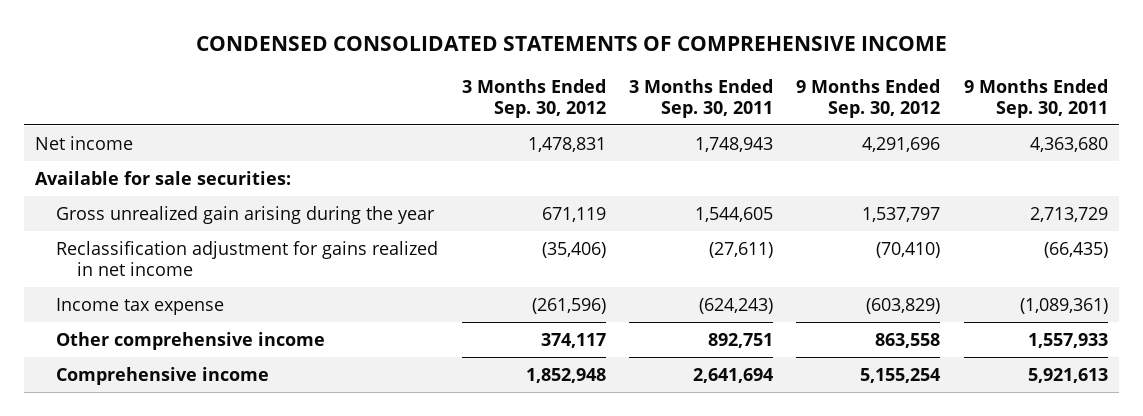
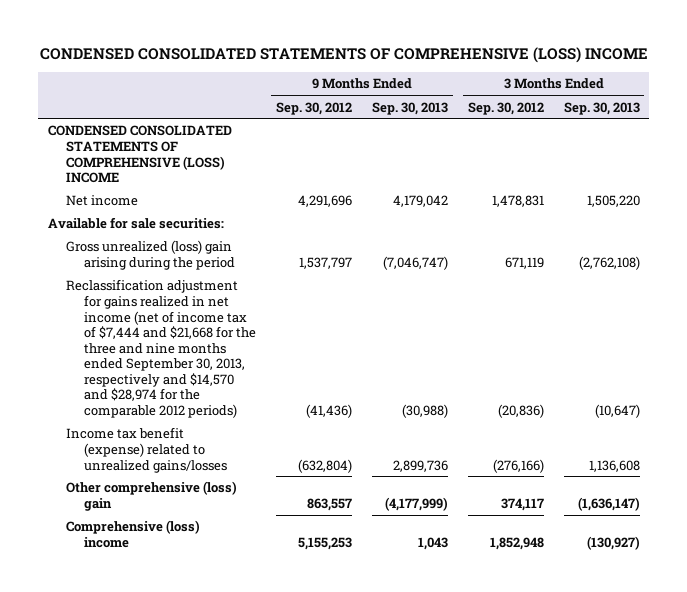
- CONDENSED CONSOLIDATED STATEMENTS OF COMPREHENSIVE INCOME
+ CONDENSED CONSOLIDATED STATEMENTS OF COMPREHENSIVE (LOSS) INCOME
- | 3 Months Ended Sep. 30, 2012 | 3 Months Ended Sep. 30, 2011 | 9 Months Ended Sep. 30, 2012 | 9 Months Ended Sep. 30, 2011
+ | 9 Months Ended Sep. 30, 2012 | 9 Months Ended Sep. 30, 2013 | 3 Months Ended Sep. 30, 2012 | 3 Months Ended Sep. 30, 2013
+ CONDENSED CONSOLIDATED STATEMENTS OF COMPREHENSIVE (LOSS) INCOME
- Gross unrealized gain arising during the year | 671,119 | 1,544,605 | 1,537,797 | 2,713,729
- Reclassification adjustment for gains realized in net income | (35,406) | (27,611) | (70,410) | (66,435)
- Income tax expense | (261,596) | (624,243) | (603,829) | (1,089,361)
- Other comprehensive income | 374,117 | 892,751 | 863,558 | 1,557,933
- Comprehensive income | 1,852,948 | 2,641,694 | 5,155,254 | 5,921,613
+ Gross unrealized (loss) gain arising during the period | 1,537,797 | (7,046,747) | 671,119 | (2,762,108)
+ Reclassification adjustment for gains realized in net income (net of income tax of $7,444 and $21,668 for the three and nine months ended September 30, 2013, respectively and $14,570 and $28,974 for the comparable 2012 periods) | (41,436) | (30,988) | (20,836) | (10,647)
+ Income tax benefit (expense) related to unrealized gains/losses | (632,804) | 2,899,736 | (276,166) | 1,136,608
+ Other comprehensive (loss) gain | 863,557 | (4,177,999) | 374,117 | (1,636,147)
+ Comprehensive (loss) income | 5,155,253 | 1,043 | 1,852,948 | (130,927)

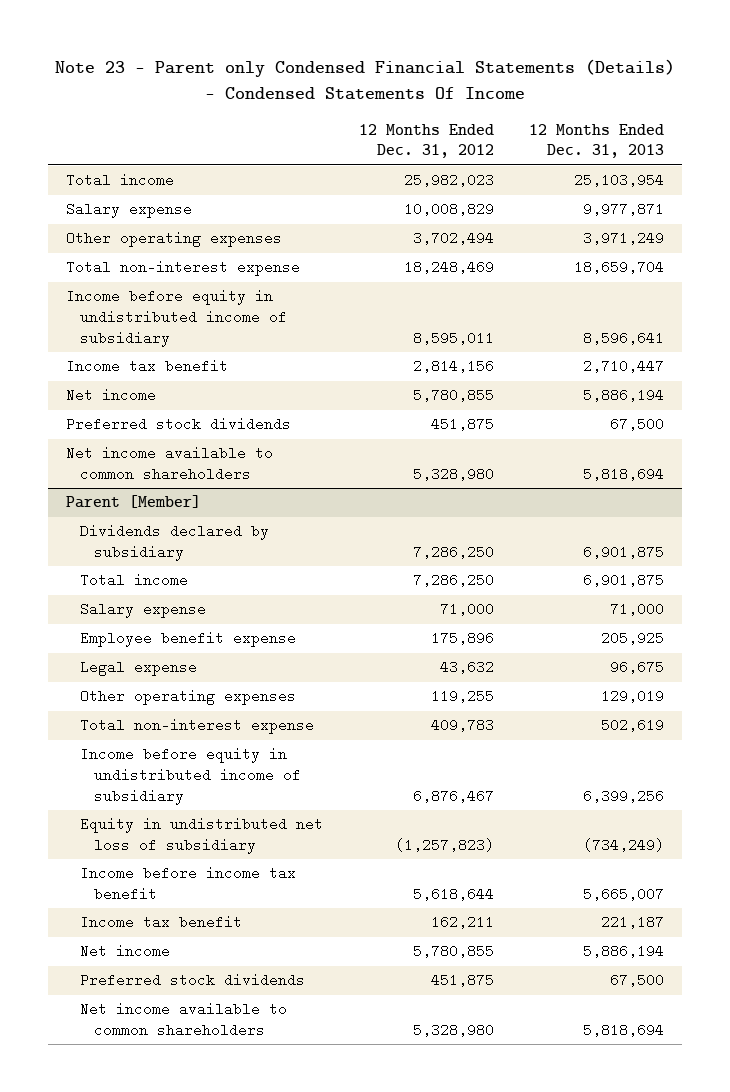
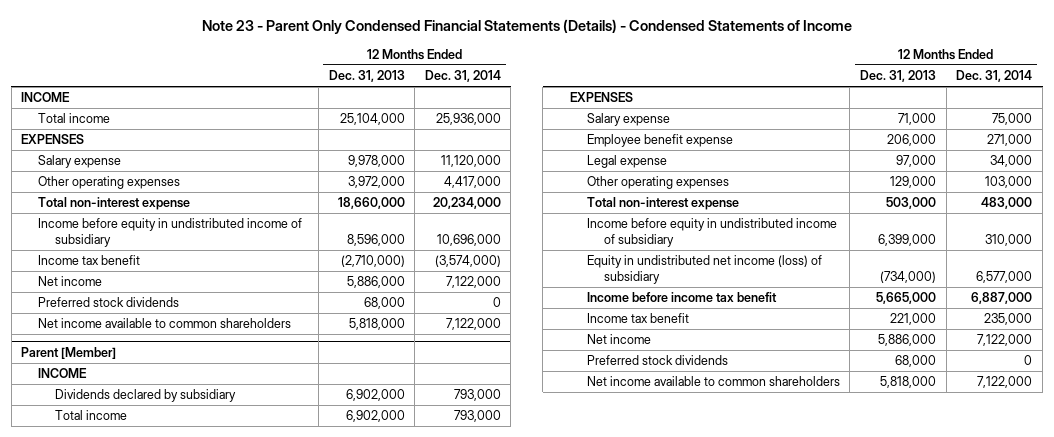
- Note 23 - Parent only Condensed Financial Statements (Details) - Condensed Statements Of Income
+ Note 23 - Parent Only Condensed Financial Statements (Details) - Condensed Statements of Income
- | 12 Months Ended Dec. 31, 2012 | 12 Months Ended Dec. 31, 2013
+ | 12 Months Ended Dec. 31, 2013 | 12 Months Ended Dec. 31, 2014
- Total income | 25,982,023 | 25,103,954
- Salary expense | 10,008,829 | 9,977,871
- Other operating expenses | 3,702,494 | 3,971,249
- Total non-interest expense | 18,248,469 | 18,659,704
- Income before equity in undistributed income of subsidiary | 8,595,011 | 8,596,641
- Income tax benefit | 2,814,156 | 2,710,447
- Net income | 5,780,855 | 5,886,194
- Preferred stock dividends | 451,875 | 67,500
- Net income available to common shareholders | 5,328,980 | 5,818,694
+ INCOME
+ Total income | 25,104,000 | 25,936,000
+ EXPENSES
+ Salary expense | 9,978,000 | 11,120,000
+ Other operating expenses | 3,972,000 | 4,417,000
+ Total non-interest expense | 18,660,000 | 20,234,000
+ Income before equity in undistributed income of subsidiary | 8,596,000 | 10,696,000
+ Income tax benefit | (2,710,000) | (3,574,000)
+ Net income | 5,886,000 | 7,122,000
+ Preferred stock dividends | 68,000 | 0
+ Net income available to common shareholders | 5,818,000 | 7,122,000
@ Parent [Member]
- Dividends declared by subsidiary | 7,286,250 | 6,901,875
- Total income | 7,286,250 | 6,901,875
+ INCOME
+ Dividends declared by subsidiary | 6,902,000 | 793,000
+ Total income | 6,902,000 | 793,000
+ EXPENSES
- Employee benefit expense | 175,896 | 205,925
- Legal expense | 43,632 | 96,675
- Other operating expenses | 119,255 | 129,019
- Total non-interest expense | 409,783 | 502,619
- Income before equity in undistributed income of subsidiary | 6,876,467 | 6,399,256
- Equity in undistributed net loss of subsidiary | (1,257,823) | (734,249)
- Income before income tax benefit | 5,618,644 | 5,665,007
- Income tax benefit | 162,211 | 221,187
- Net income | 5,780,855 | 5,886,194
- Preferred stock dividends | 451,875 | 67,500
- Net income available to common shareholders | 5,328,980 | 5,818,694
+ Employee benefit expense | 206,000 | 271,000
+ Legal expense | 97,000 | 34,000
+ Other operating expenses | 129,000 | 103,000
+ Total non-interest expense | 503,000 | 483,000
+ Income before equity in undistributed income of subsidiary | 6,399,000 | 310,000
+ Equity in undistributed net income (loss) of subsidiary | (734,000) | 6,577,000
+ Income before income tax benefit | 5,665,000 | 6,887,000
+ Income tax benefit | 221,000 | 235,000
+ Net income | 5,886,000 | 7,122,000
+ Preferred stock dividends | 68,000 | 0
+ Net income available to common shareholders | 5,818,000 | 7,122,000

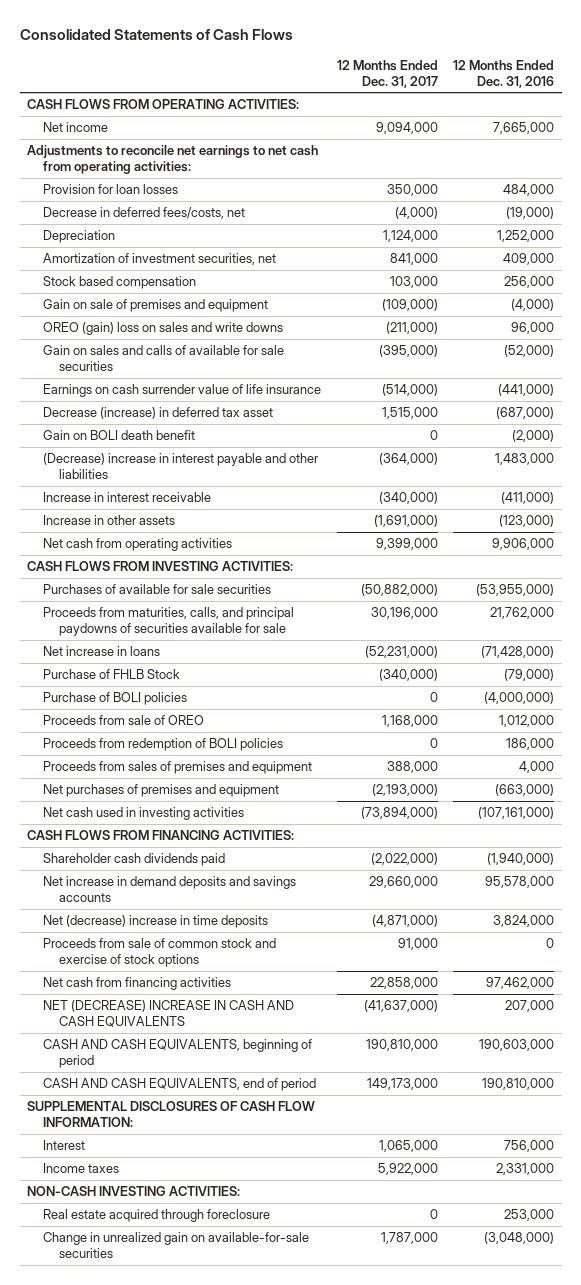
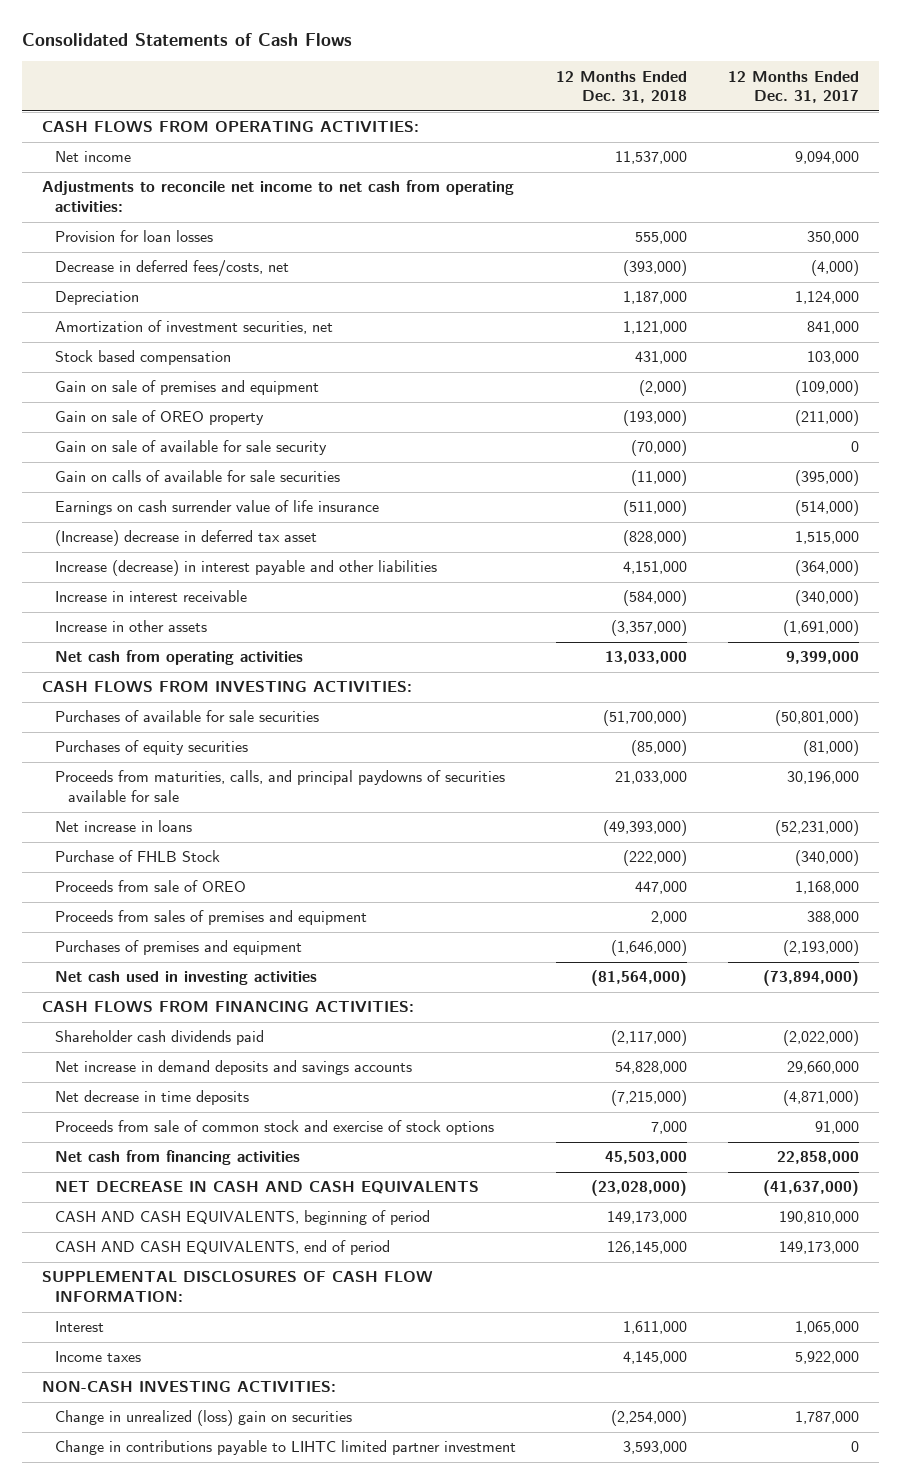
- | 12 Months Ended Dec. 31, 2017 | 12 Months Ended Dec. 31, 2016
+ | 12 Months Ended Dec. 31, 2018 | 12 Months Ended Dec. 31, 2017
- Adjustments to reconcile net earnings to net cash from operating activities:
+ Adjustments to reconcile net income to net cash from operating activities:
- OREO (gain) loss on sales and write downs | (211,000) | 96,000
- Gain on sales and calls of available for sale securities | (395,000) | (52,000)
+ Gain on sale of OREO property | (193,000) | (211,000)
+ Gain on sale of available for sale security | (70,000) | 0
+ Gain on calls of available for sale securities | (11,000) | (395,000)
- Decrease (increase) in deferred tax asset | 1,515,000 | (687,000)
- Gain on BOLI death benefit | 0 | (2,000)
- (Decrease) increase in interest payable and other liabilities | (364,000) | 1,483,000
+ (Increase) decrease in deferred tax asset | (828,000) | 1,515,000
+ Increase (decrease) in interest payable and other liabilities | 4,151,000 | (364,000)
- Purchases of available for sale securities | (50,882,000) | (53,955,000)
+ Purchases of available for sale securities | (51,700,000) | (50,801,000)
+ Purchases of equity securities | (85,000) | (81,000)
- Purchase of BOLI policies | 0 | (4,000,000)
- Proceeds from redemption of BOLI policies | 0 | 186,000
- Net purchases of premises and equipment | (2,193,000) | (663,000)
+ Purchases of premises and equipment | (1,646,000) | (2,193,000)
- Net (decrease) increase in time deposits | (4,871,000) | 3,824,000
+ Net decrease in time deposits | (7,215,000) | (4,871,000)
- NET (DECREASE) INCREASE IN CASH AND CASH EQUIVALENTS | (41,637,000) | 207,000
+ NET DECREASE IN CASH AND CASH EQUIVALENTS | (23,028,000) | (41,637,000)
- Real estate acquired through foreclosure | 0 | 253,000
- Change in unrealized gain on available-for-sale securities | 1,787,000 | (3,048,000)
+ Change in unrealized (loss) gain on securities | (2,254,000) | 1,787,000
+ Change in contributions payable to LIHTC limited partner investment | 3,593,000 | 0

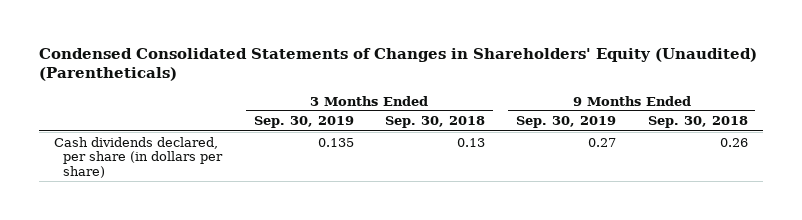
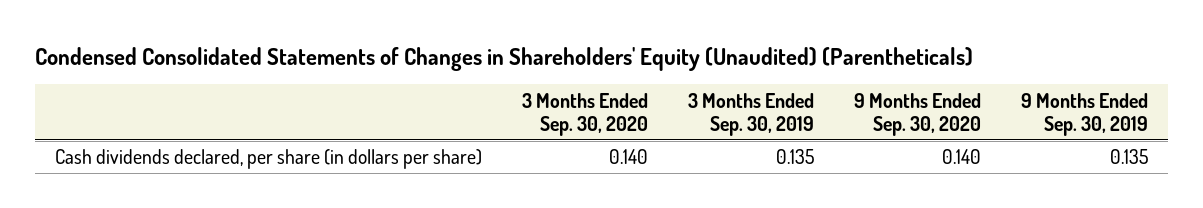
- | 3 Months Ended Sep. 30, 2019 | 3 Months Ended Sep. 30, 2018 | 9 Months Ended Sep. 30, 2019 | 9 Months Ended Sep. 30, 2018
+ | 3 Months Ended Sep. 30, 2020 | 3 Months Ended Sep. 30, 2019 | 9 Months Ended Sep. 30, 2020 | 9 Months Ended Sep. 30, 2019
- Cash dividends declared, per share (in dollars per share) | 0.135 | 0.13 | 0.27 | 0.26
+ Cash dividends declared, per share (in dollars per share) | 0.140 | 0.135 | 0.140 | 0.135

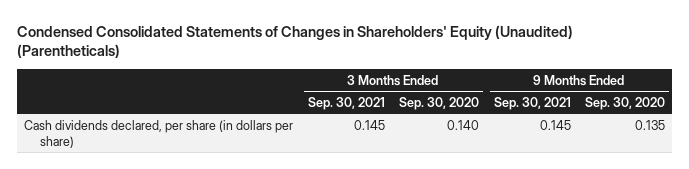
- | 3 Months Ended Sep. 30, 2020 | 3 Months Ended Sep. 30, 2019 | 9 Months Ended Sep. 30, 2020 | 9 Months Ended Sep. 30, 2019
+ | 3 Months Ended Sep. 30, 2021 | 3 Months Ended Sep. 30, 2020 | 9 Months Ended Sep. 30, 2021 | 9 Months Ended Sep. 30, 2020
- Cash dividends declared, per share (in dollars per share) | 0.140 | 0.135 | 0.140 | 0.135
+ Cash dividends declared, per share (in dollars per share) | 0.145 | 0.140 | 0.145 | 0.135

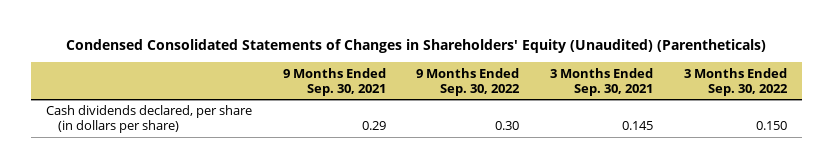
- | 3 Months Ended Sep. 30, 2021 | 3 Months Ended Sep. 30, 2020 | 9 Months Ended Sep. 30, 2021 | 9 Months Ended Sep. 30, 2020
+ | 9 Months Ended Sep. 30, 2021 | 9 Months Ended Sep. 30, 2022 | 3 Months Ended Sep. 30, 2021 | 3 Months Ended Sep. 30, 2022
- Cash dividends declared, per share (in dollars per share) | 0.145 | 0.140 | 0.145 | 0.135
+ Cash dividends declared, per share (in dollars per share) | 0.29 | 0.30 | 0.145 | 0.150

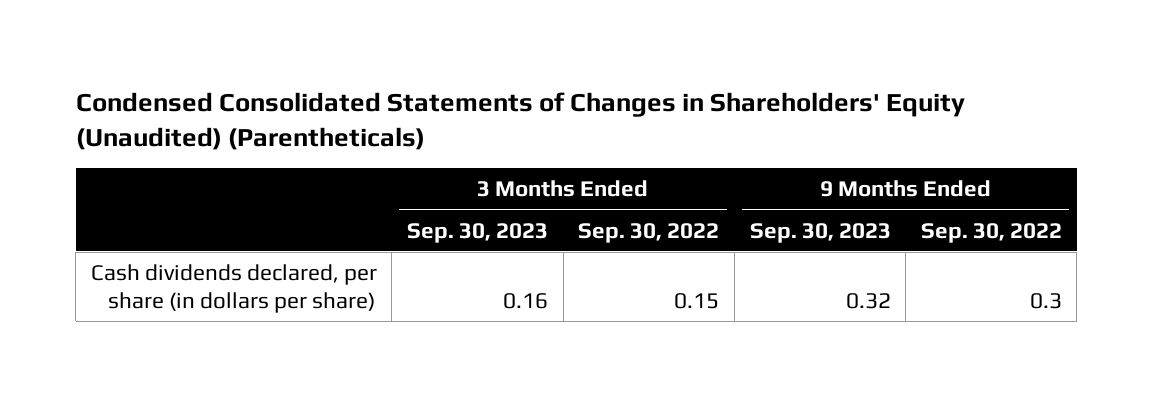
- | 9 Months Ended Sep. 30, 2021 | 9 Months Ended Sep. 30, 2022 | 3 Months Ended Sep. 30, 2021 | 3 Months Ended Sep. 30, 2022
+ | 3 Months Ended Sep. 30, 2023 | 3 Months Ended Sep. 30, 2022 | 9 Months Ended Sep. 30, 2023 | 9 Months Ended Sep. 30, 2022
- Cash dividends declared, per share (in dollars per share) | 0.29 | 0.30 | 0.145 | 0.150
+ Cash dividends declared, per share (in dollars per share) | 0.16 | 0.15 | 0.32 | 0.3

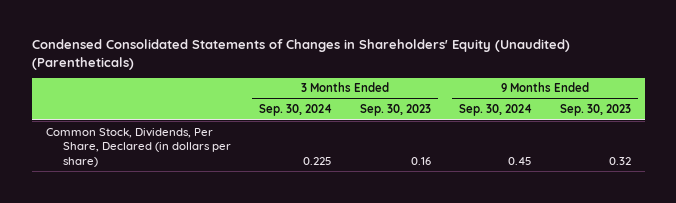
- | 3 Months Ended Sep. 30, 2023 | 3 Months Ended Sep. 30, 2022 | 9 Months Ended Sep. 30, 2023 | 9 Months Ended Sep. 30, 2022
+ | 3 Months Ended Sep. 30, 2024 | 3 Months Ended Sep. 30, 2023 | 9 Months Ended Sep. 30, 2024 | 9 Months Ended Sep. 30, 2023
- Cash dividends declared, per share (in dollars per share) | 0.16 | 0.15 | 0.32 | 0.3
+ Common Stock, Dividends, Per Share, Declared (in dollars per share) | 0.225 | 0.16 | 0.45 | 0.32

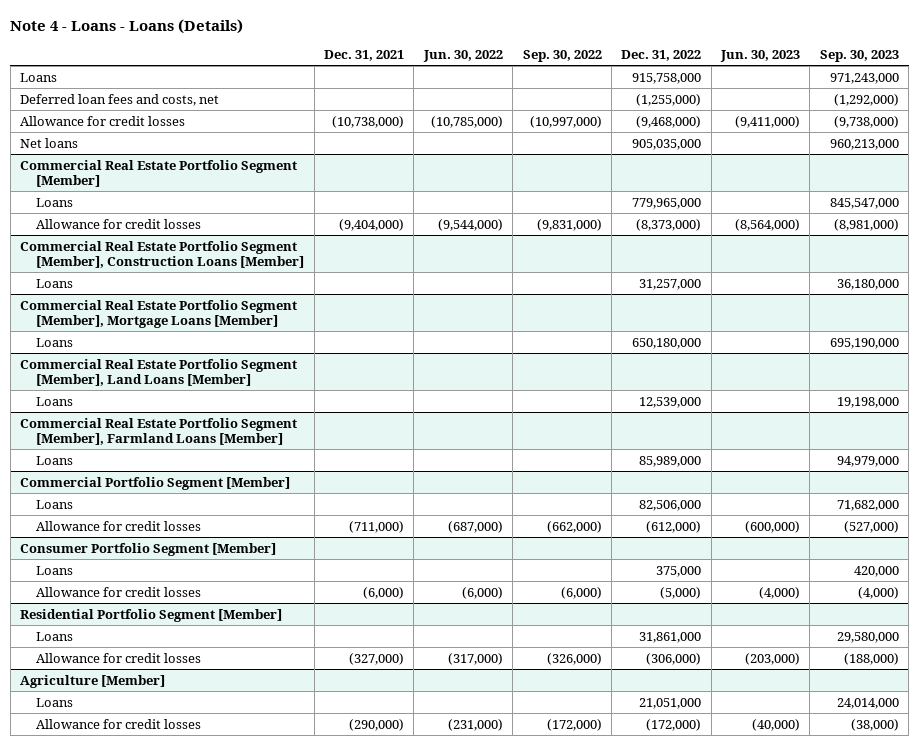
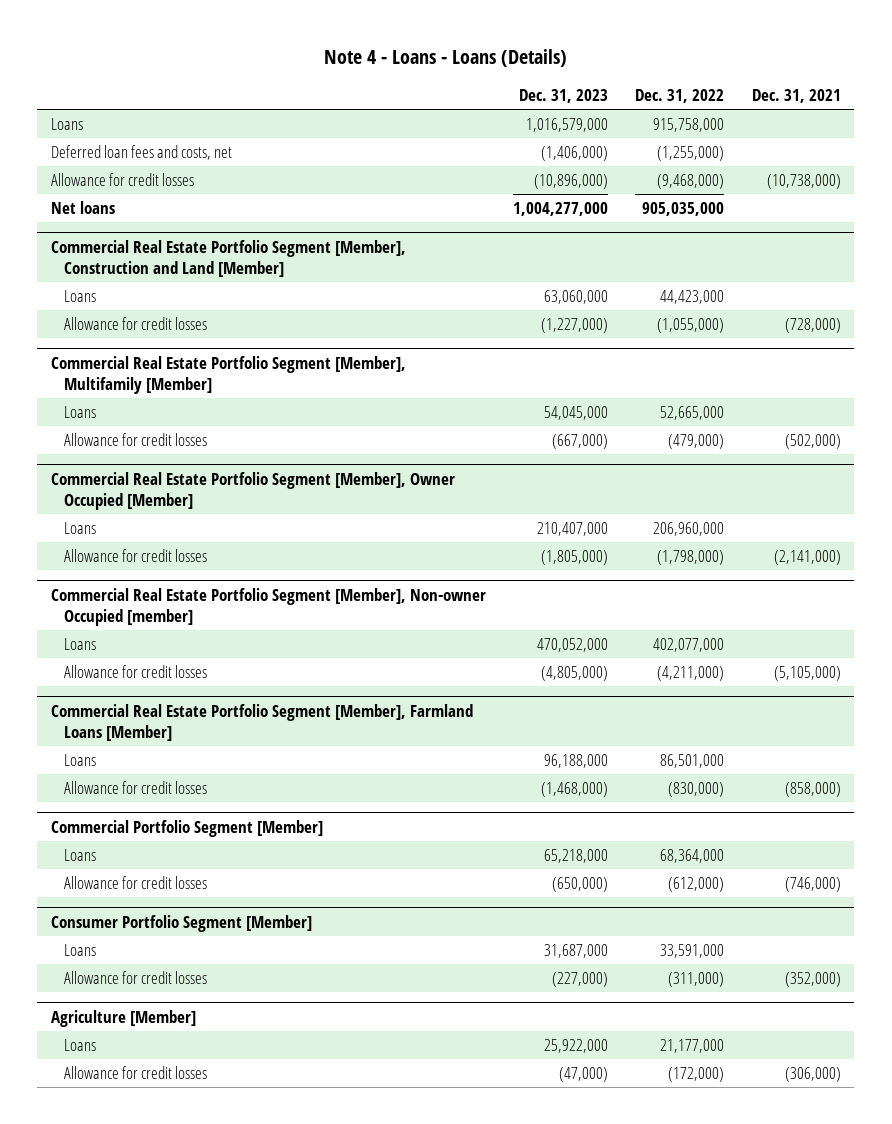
- | Dec. 31, 2021 | Jun. 30, 2022 | Sep. 30, 2022 | Dec. 31, 2022 | Jun. 30, 2023 | Sep. 30, 2023
+ | Dec. 31, 2023 | Dec. 31, 2022 | Dec. 31, 2021
- Commercial Real Estate Portfolio Segment [Member]
- Loans | | | | 779,965,000 | | 845,547,000
- Allowance for credit losses | (9,404,000) | (9,544,000) | (9,831,000) | (8,373,000) | (8,564,000) | (8,981,000)
- Commercial Real Estate Portfolio Segment [Member], Construction Loans [Member]
- Loans | | | | 31,257,000 | | 36,180,000
- Commercial Real Estate Portfolio Segment [Member], Mortgage Loans [Member]
- Loans | | | | 650,180,000 | | 695,190,000
- Commercial Real Estate Portfolio Segment [Member], Land Loans [Member]
- Loans | | | | 12,539,000 | | 19,198,000
+ Commercial Real Estate Portfolio Segment [Member], Construction and Land [Member]
+ Loans | 63,060,000 | 44,423,000 |
+ Allowance for credit losses | (1,227,000) | (1,055,000) | (728,000)
+ Commercial Real Estate Portfolio Segment [Member], Multifamily [Member]
+ Loans | 54,045,000 | 52,665,000 |
+ Allowance for credit losses | (667,000) | (479,000) | (502,000)
+ Commercial Real Estate Portfolio Segment [Member], Owner Occupied [Member]
+ Loans | 210,407,000 | 206,960,000 |
+ Allowance for credit losses | (1,805,000) | (1,798,000) | (2,141,000)
+ Commercial Real Estate Portfolio Segment [Member], Non-owner Occupied [member]
+ Loans | 470,052,000 | 402,077,000 |
+ Allowance for credit losses | (4,805,000) | (4,211,000) | (5,105,000)
@ Commercial Real Estate Portfolio Segment [Member], Farmland Loans [Member]
- Loans | | | | 85,989,000 | | 94,979,000
+ Loans | 96,188,000 | 86,501,000 |
+ Allowance for credit losses | (1,468,000) | (830,000) | (858,000)
@ Commercial Portfolio Segment [Member]
- Loans | | | | 82,506,000 | | 71,682,000
- Allowance for credit losses | (711,000) | (687,000) | (662,000) | (612,000) | (600,000) | (527,000)
+ Loans | 65,218,000 | 68,364,000 |
+ Allowance for credit losses | (650,000) | (612,000) | (746,000)
@ Consumer Portfolio Segment [Member]
- Loans | | | | 375,000 | | 420,000
- Allowance for credit losses | (6,000) | (6,000) | (6,000) | (5,000) | (4,000) | (4,000)
- Residential Portfolio Segment [Member]
- Loans | | | | 31,861,000 | | 29,580,000
- Allowance for credit losses | (327,000) | (317,000) | (326,000) | (306,000) | (203,000) | (188,000)
@ Consumer Portfolio Segment [Member]
+ Loans | 31,687,000 | 33,591,000 |
+ Allowance for credit losses | (227,000) | (311,000) | (352,000)
@ Agriculture [Member]
- Loans | | | | 21,051,000 | | 24,014,000
- Allowance for credit losses | (290,000) | (231,000) | (172,000) | (172,000) | (40,000) | (38,000)
+ Loans | 25,922,000 | 21,177,000 |
+ Allowance for credit losses | (47,000) | (172,000) | (306,000)

